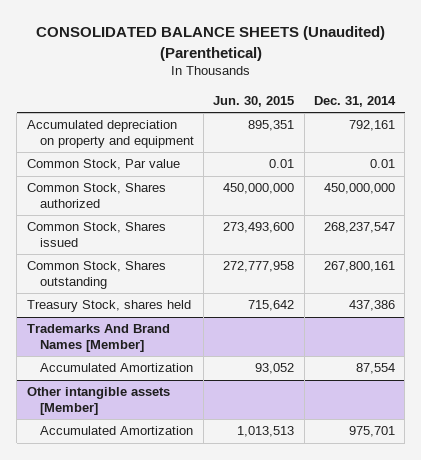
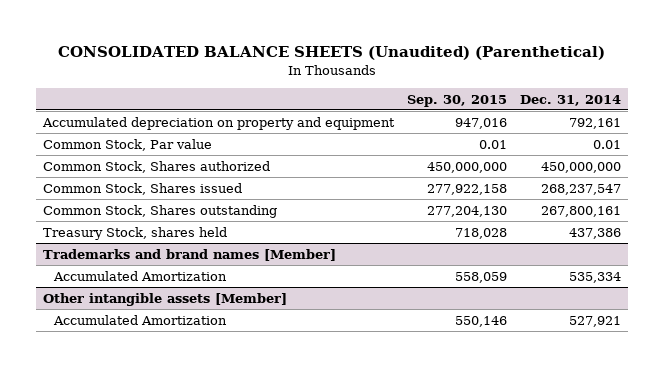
- | Jun. 30, 2015 | Dec. 31, 2014
+ | Sep. 30, 2015 | Dec. 31, 2014
- Trademarks And Brand Names [Member]
- Accumulated Amortization | 93,052 | 87,554
+ Trademarks and brand names [Member]
+ Accumulated Amortization | 558,059 | 535,334
@ Other intangible assets [Member]
- Accumulated Amortization | 1,013,513 | 975,701
+ Accumulated Amortization | 550,146 | 527,921

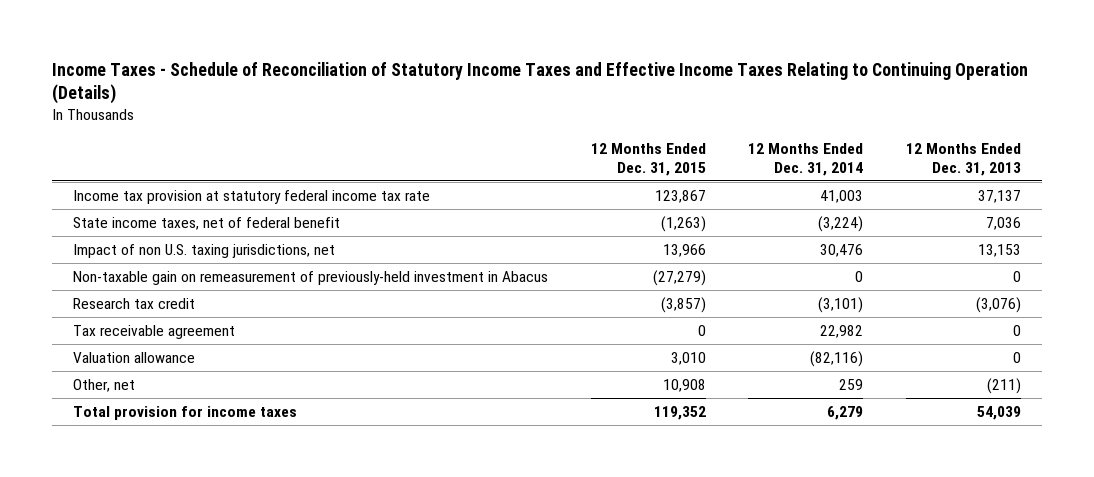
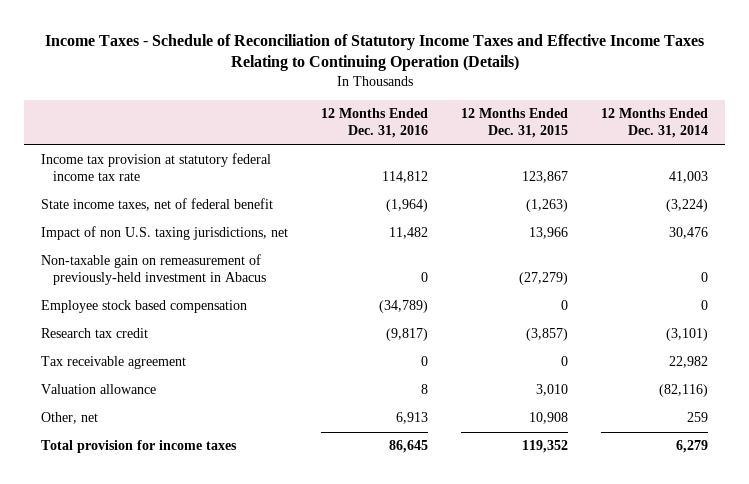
- | 12 Months Ended Dec. 31, 2015 | 12 Months Ended Dec. 31, 2014 | 12 Months Ended Dec. 31, 2013
+ | 12 Months Ended Dec. 31, 2016 | 12 Months Ended Dec. 31, 2015 | 12 Months Ended Dec. 31, 2014
+ Employee stock based compensation | (34,789) | 0 | 0

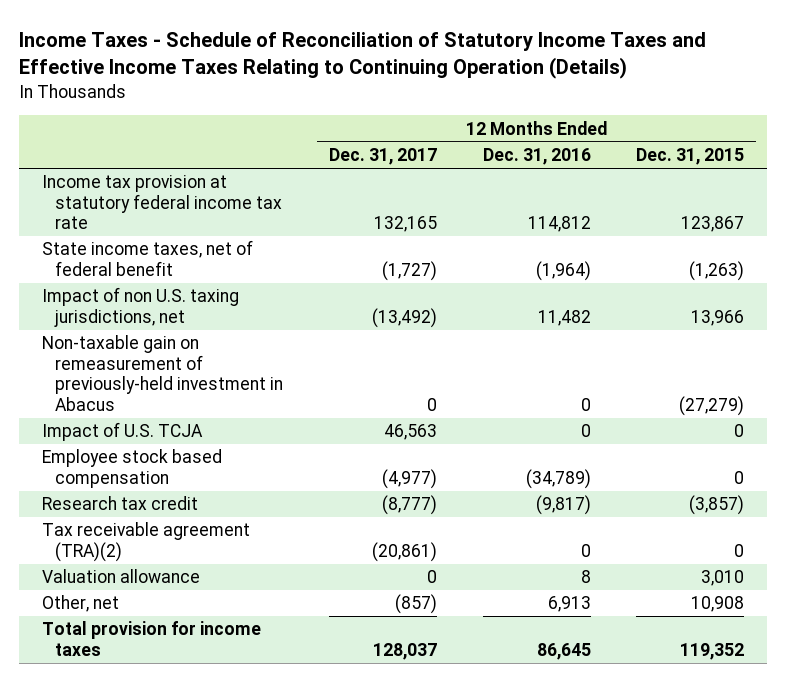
- | 12 Months Ended Dec. 31, 2016 | 12 Months Ended Dec. 31, 2015 | 12 Months Ended Dec. 31, 2014
+ | 12 Months Ended Dec. 31, 2017 | 12 Months Ended Dec. 31, 2016 | 12 Months Ended Dec. 31, 2015
+ Impact of U.S. TCJA | 46,563 | 0 | 0
- Tax receivable agreement | 0 | 0 | 22,982
+ Tax receivable agreement (TRA)(2) | (20,861) | 0 | 0

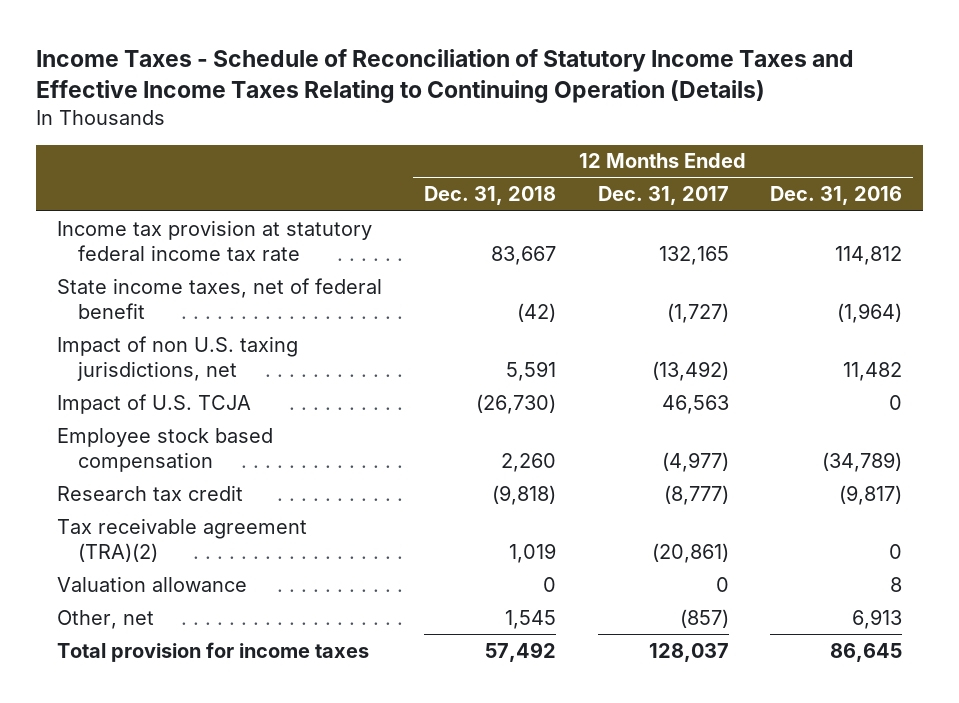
- | 12 Months Ended Dec. 31, 2017 | 12 Months Ended Dec. 31, 2016 | 12 Months Ended Dec. 31, 2015
+ | 12 Months Ended Dec. 31, 2018 | 12 Months Ended Dec. 31, 2017 | 12 Months Ended Dec. 31, 2016
- Non-taxable gain on remeasurement of previously-held investment in Abacus | 0 | 0 | (27,279)

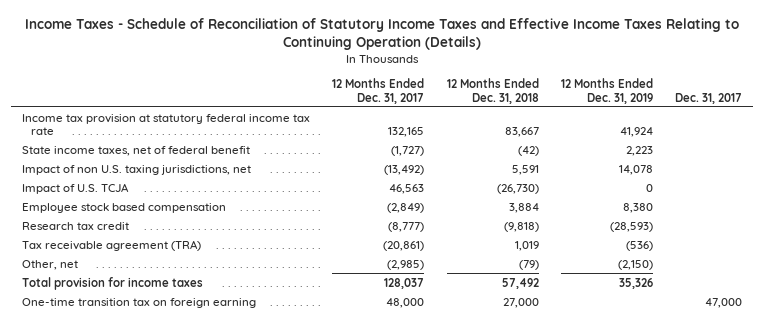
- | 12 Months Ended Dec. 31, 2018 | 12 Months Ended Dec. 31, 2017 | 12 Months Ended Dec. 31, 2016
+ | 12 Months Ended Dec. 31, 2017 | 12 Months Ended Dec. 31, 2018 | 12 Months Ended Dec. 31, 2019 | Dec. 31, 2017
- Employee stock based compensation | 2,260 | (4,977) | (34,789)
+ Employee stock based compensation | (2,849) | 3,884 | 8,380 |
- Tax receivable agreement (TRA)(2) | 1,019 | (20,861) | 0
- Valuation allowance | 0 | 0 | 8
- Other, net | 1,545 | (857) | 6,913
+ Tax receivable agreement (TRA) | (20,861) | 1,019 | (536) |
+ Other, net | (2,985) | (79) | (2,150) |
+ One-time transition tax on foreign earning | 48,000 | 27,000 | | 47,000

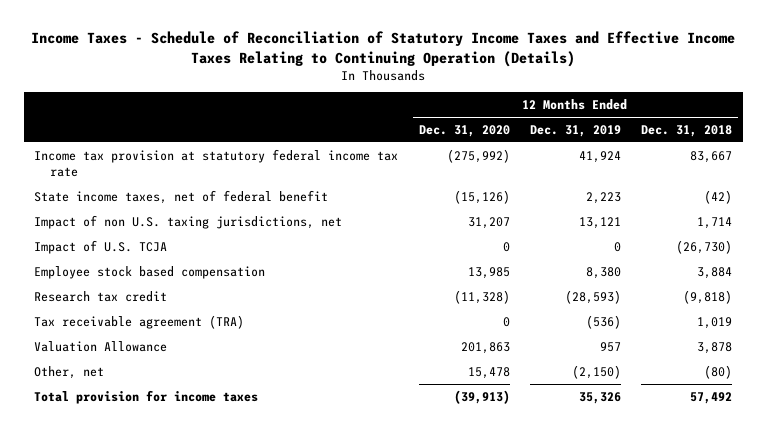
- | 12 Months Ended Dec. 31, 2017 | 12 Months Ended Dec. 31, 2018 | 12 Months Ended Dec. 31, 2019 | Dec. 31, 2017
+ | 12 Months Ended Dec. 31, 2020 | 12 Months Ended Dec. 31, 2019 | 12 Months Ended Dec. 31, 2018
- Impact of non U.S. taxing jurisdictions, net | (13,492) | 5,591 | 14,078 |
+ Impact of non U.S. taxing jurisdictions, net | 31,207 | 13,121 | 1,714
- Other, net | (2,985) | (79) | (2,150) |
+ Valuation Allowance | 201,863 | 957 | 3,878
+ Other, net | 15,478 | (2,150) | (80)
- One-time transition tax on foreign earning | 48,000 | 27,000 | | 47,000

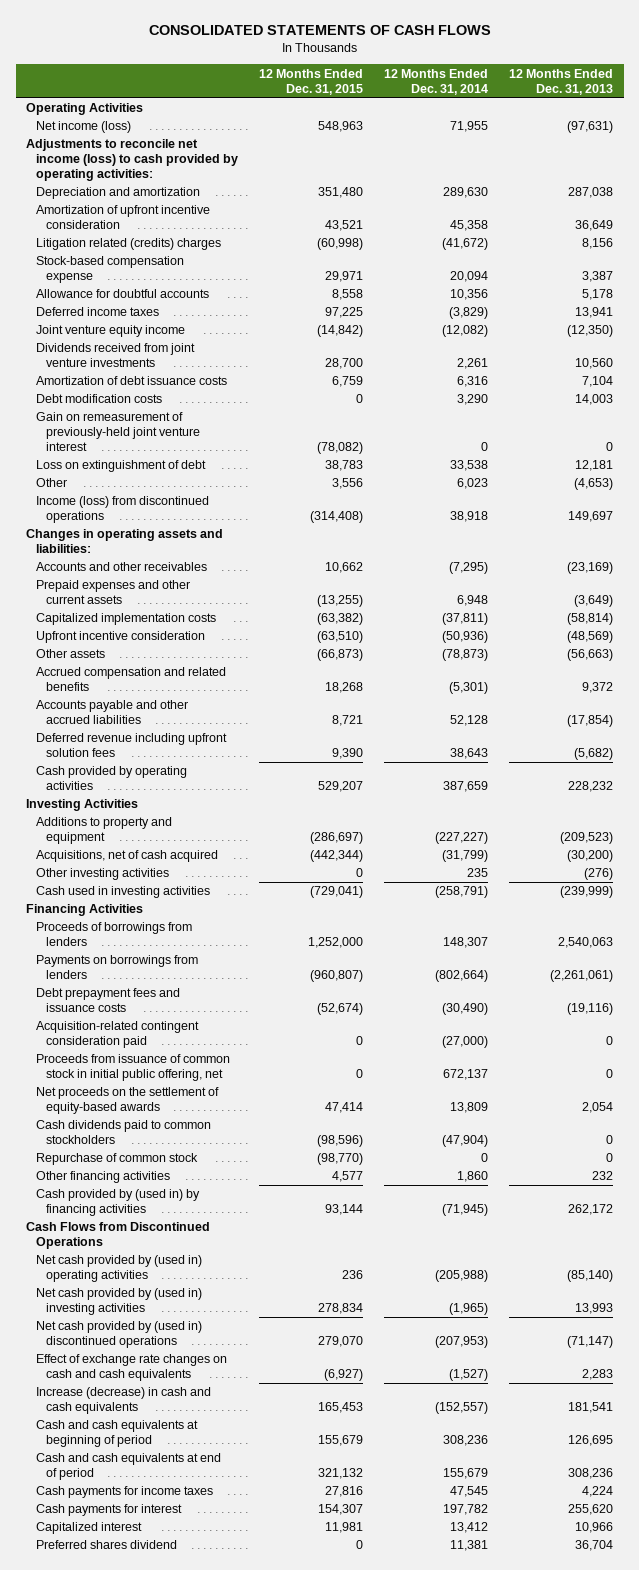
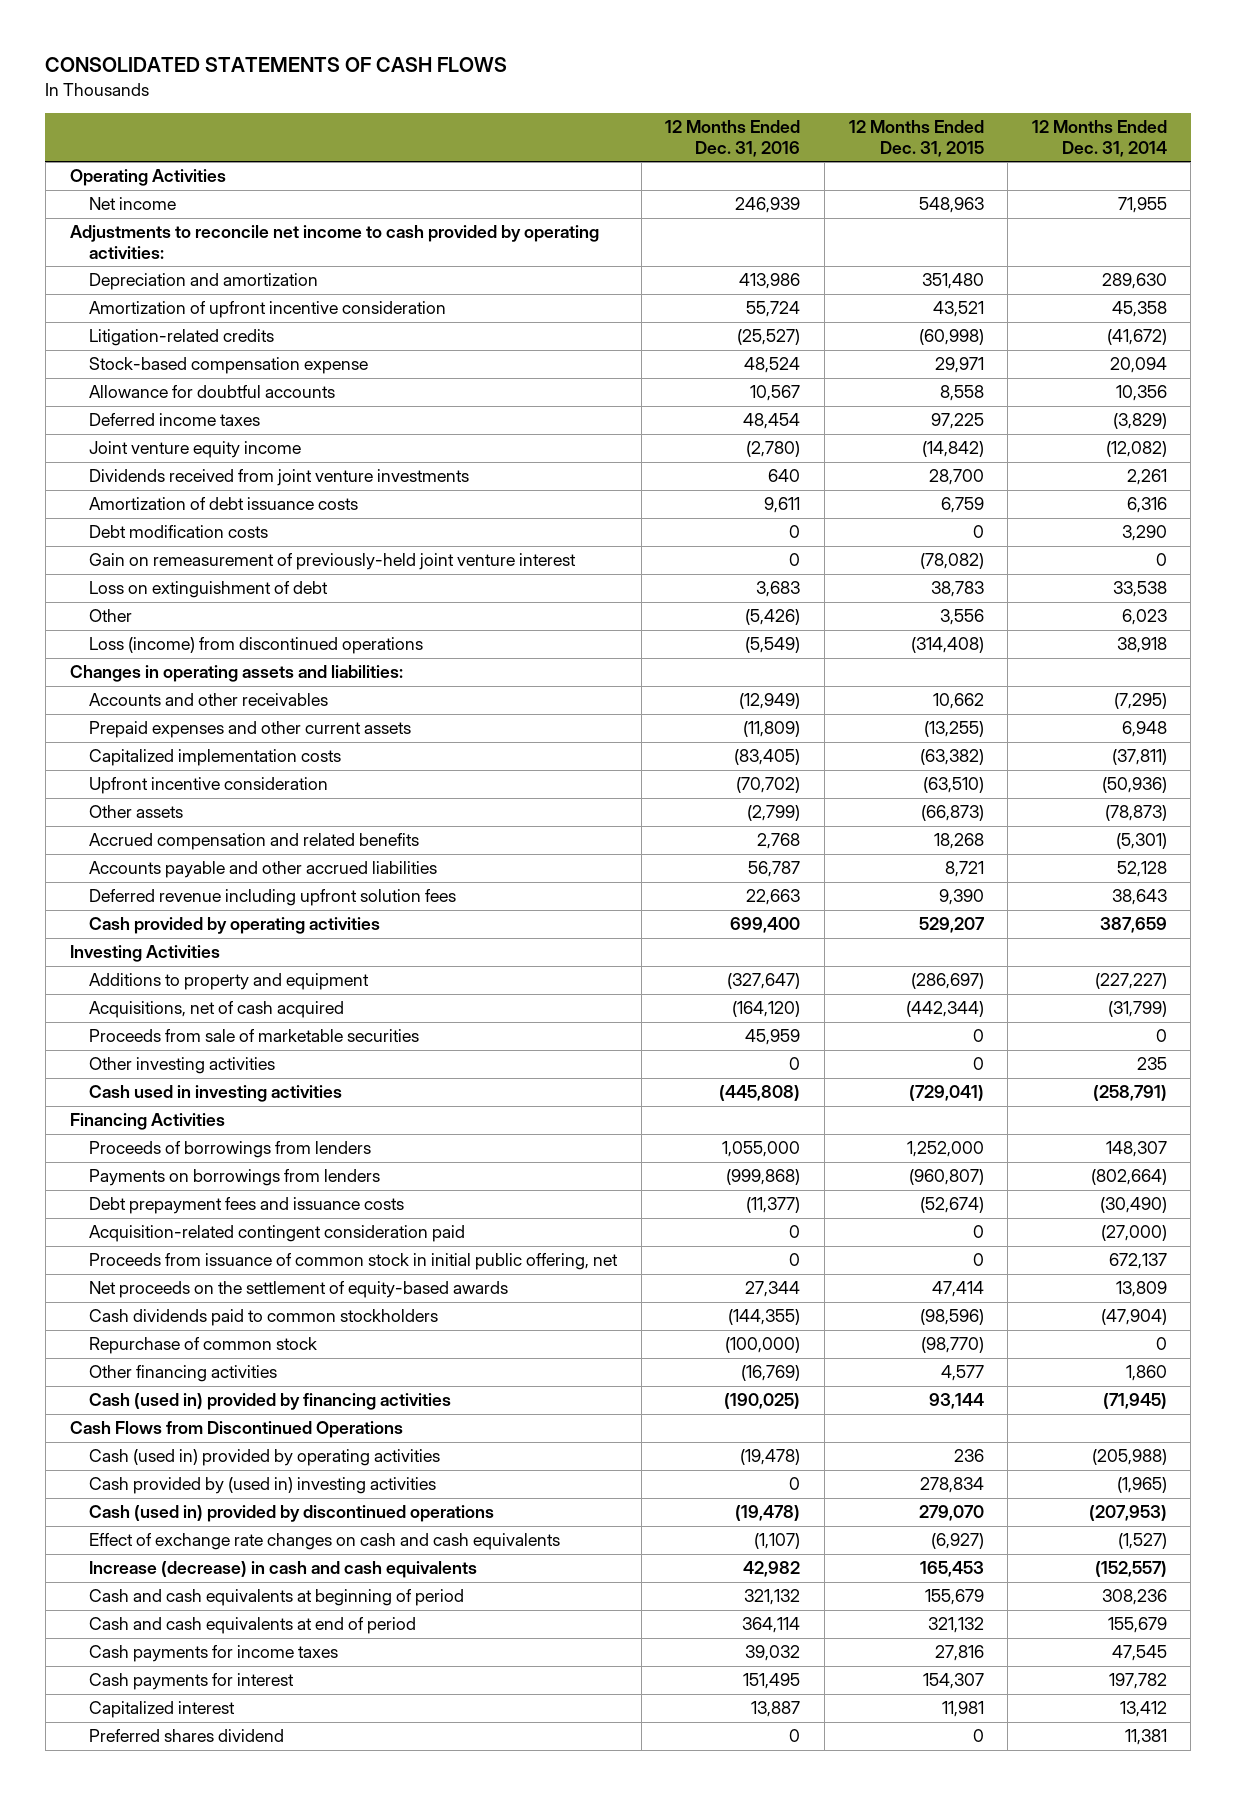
- | 12 Months Ended Dec. 31, 2015 | 12 Months Ended Dec. 31, 2014 | 12 Months Ended Dec. 31, 2013
+ | 12 Months Ended Dec. 31, 2016 | 12 Months Ended Dec. 31, 2015 | 12 Months Ended Dec. 31, 2014
- Net income (loss) | 548,963 | 71,955 | (97,631)
- Adjustments to reconcile net income (loss) to cash provided by operating activities:
+ Net income | 246,939 | 548,963 | 71,955
+ Adjustments to reconcile net income to cash provided by operating activities:
- Litigation related (credits) charges | (60,998) | (41,672) | 8,156
+ Litigation-related credits | (25,527) | (60,998) | (41,672)
- Income (loss) from discontinued operations | (314,408) | 38,918 | 149,697
+ Loss (income) from discontinued operations | (5,549) | (314,408) | 38,918
+ Proceeds from sale of marketable securities | 45,959 | 0 | 0
- Cash provided by (used in) by financing activities | 93,144 | (71,945) | 262,172
+ Cash (used in) provided by financing activities | (190,025) | 93,144 | (71,945)
- Net cash provided by (used in) operating activities | 236 | (205,988) | (85,140)
- Net cash provided by (used in) investing activities | 278,834 | (1,965) | 13,993
- Net cash provided by (used in) discontinued operations | 279,070 | (207,953) | (71,147)
+ Cash (used in) provided by operating activities | (19,478) | 236 | (205,988)
+ Cash provided by (used in) investing activities | 0 | 278,834 | (1,965)
+ Cash (used in) provided by discontinued operations | (19,478) | 279,070 | (207,953)

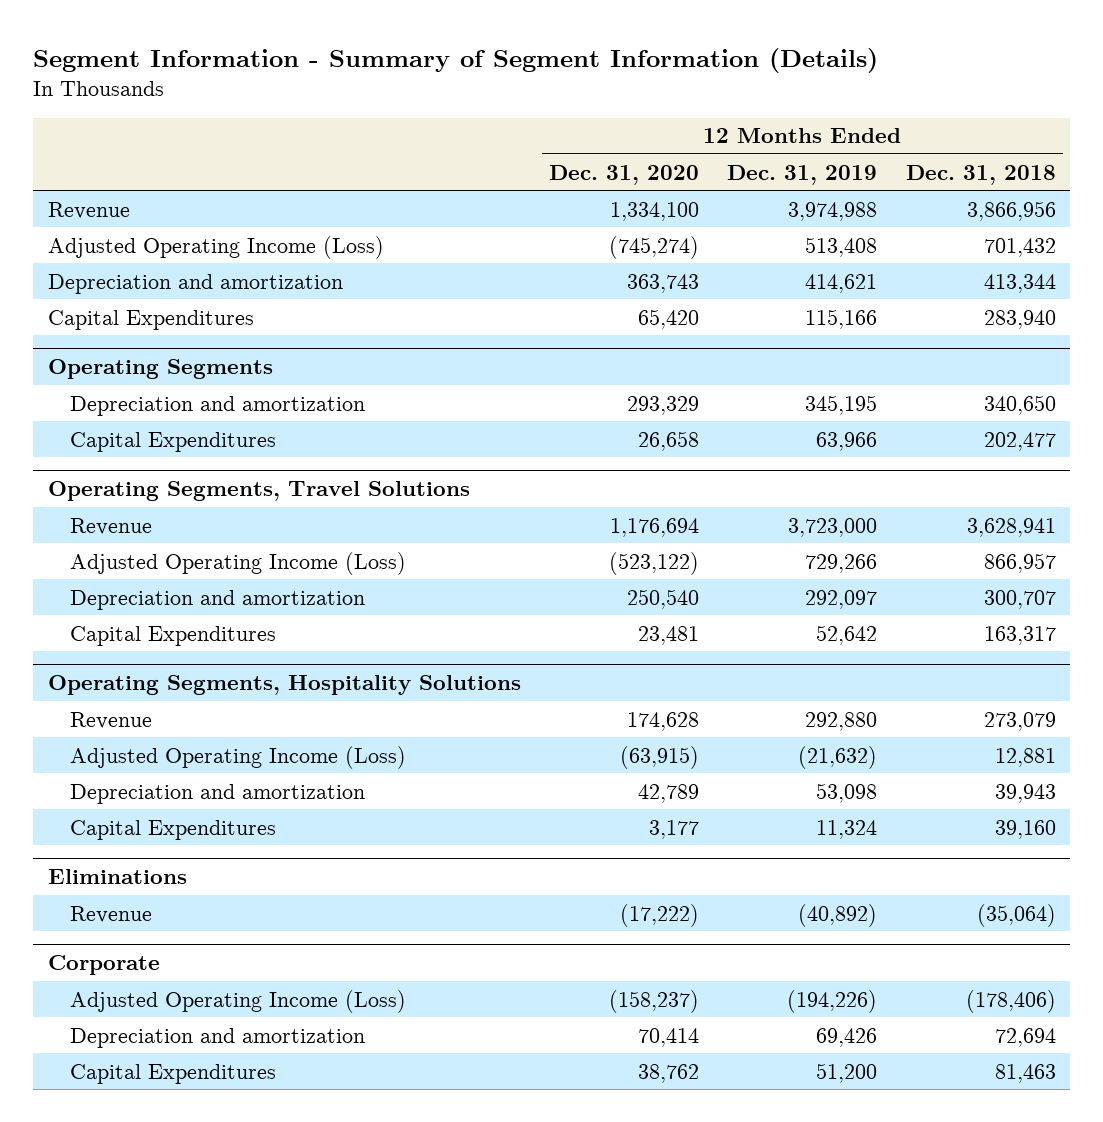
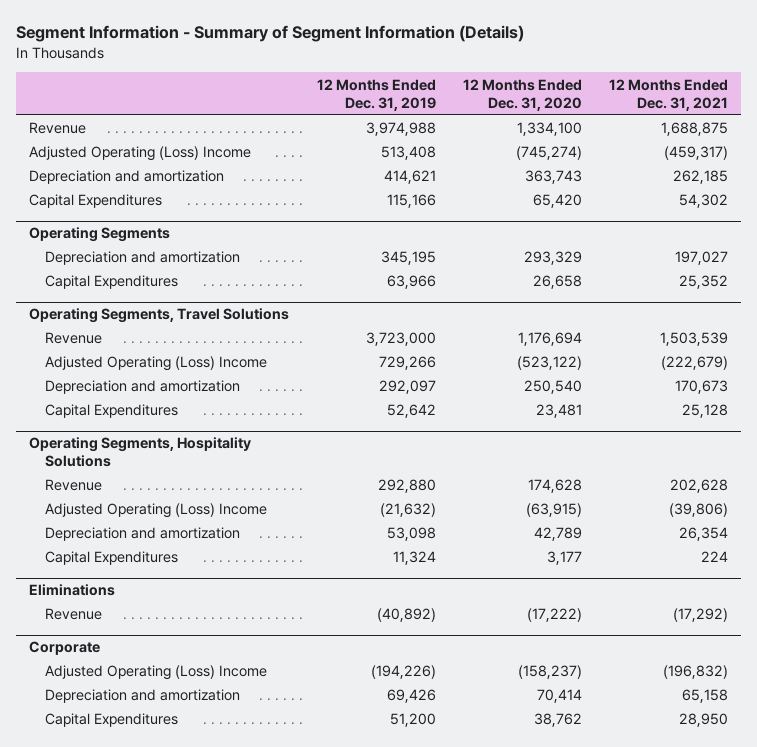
- | 12 Months Ended Dec. 31, 2020 | 12 Months Ended Dec. 31, 2019 | 12 Months Ended Dec. 31, 2018
+ | 12 Months Ended Dec. 31, 2019 | 12 Months Ended Dec. 31, 2020 | 12 Months Ended Dec. 31, 2021
- Adjusted Operating Income (Loss) | (745,274) | 513,408 | 701,432
+ Adjusted Operating (Loss) Income | 513,408 | (745,274) | (459,317)
@ Operating Segments, Travel Solutions
- Adjusted Operating Income (Loss) | (523,122) | 729,266 | 866,957
+ Adjusted Operating (Loss) Income | 729,266 | (523,122) | (222,679)
@ Operating Segments, Hospitality Solutions
- Adjusted Operating Income (Loss) | (63,915) | (21,632) | 12,881
+ Adjusted Operating (Loss) Income | (21,632) | (63,915) | (39,806)
@ Corporate
- Adjusted Operating Income (Loss) | (158,237) | (194,226) | (178,406)
+ Adjusted Operating (Loss) Income | (194,226) | (158,237) | (196,832)

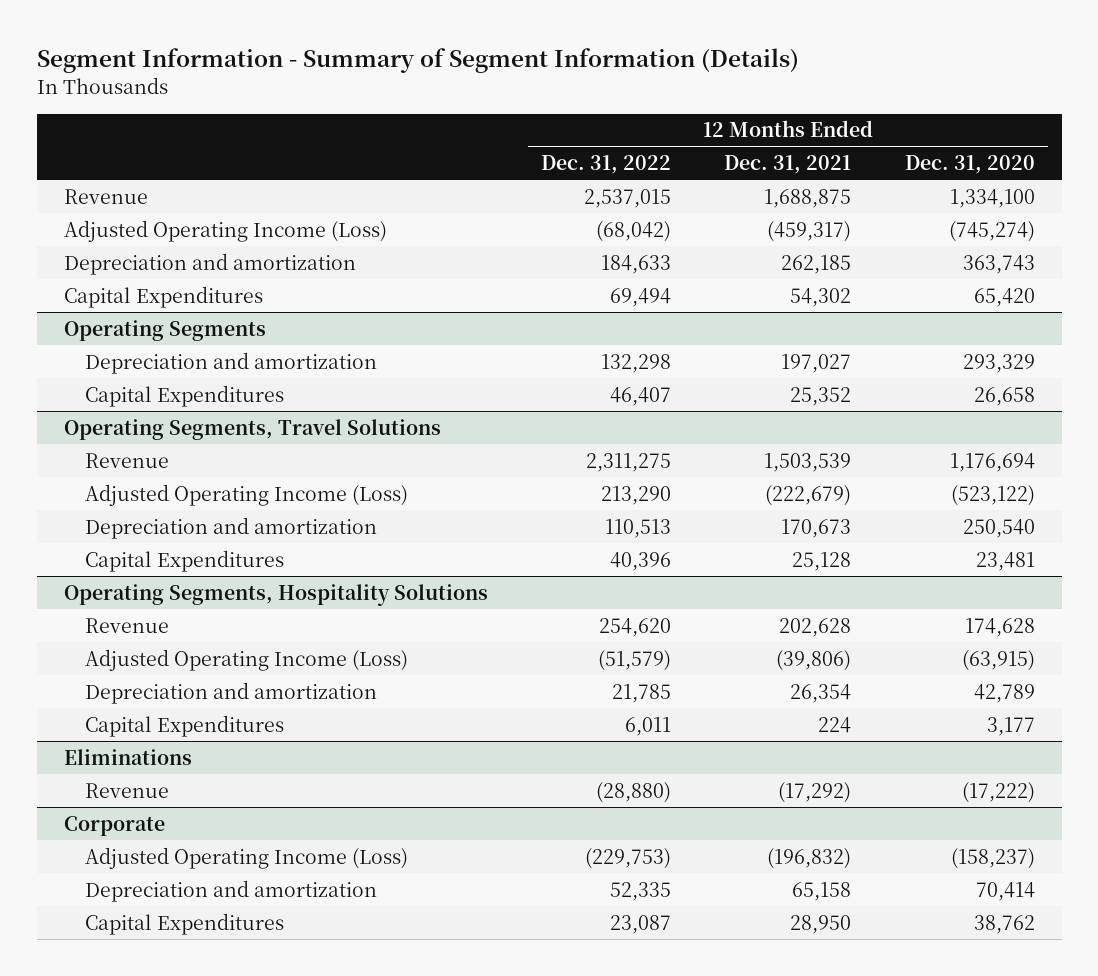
- | 12 Months Ended Dec. 31, 2019 | 12 Months Ended Dec. 31, 2020 | 12 Months Ended Dec. 31, 2021
+ | 12 Months Ended Dec. 31, 2022 | 12 Months Ended Dec. 31, 2021 | 12 Months Ended Dec. 31, 2020
- Adjusted Operating (Loss) Income | 513,408 | (745,274) | (459,317)
+ Adjusted Operating Income (Loss) | (68,042) | (459,317) | (745,274)
@ Operating Segments, Travel Solutions
- Adjusted Operating (Loss) Income | 729,266 | (523,122) | (222,679)
+ Adjusted Operating Income (Loss) | 213,290 | (222,679) | (523,122)
@ Operating Segments, Hospitality Solutions
- Adjusted Operating (Loss) Income | (21,632) | (63,915) | (39,806)
+ Adjusted Operating Income (Loss) | (51,579) | (39,806) | (63,915)
@ Corporate
- Adjusted Operating (Loss) Income | (194,226) | (158,237) | (196,832)
+ Adjusted Operating Income (Loss) | (229,753) | (196,832) | (158,237)

